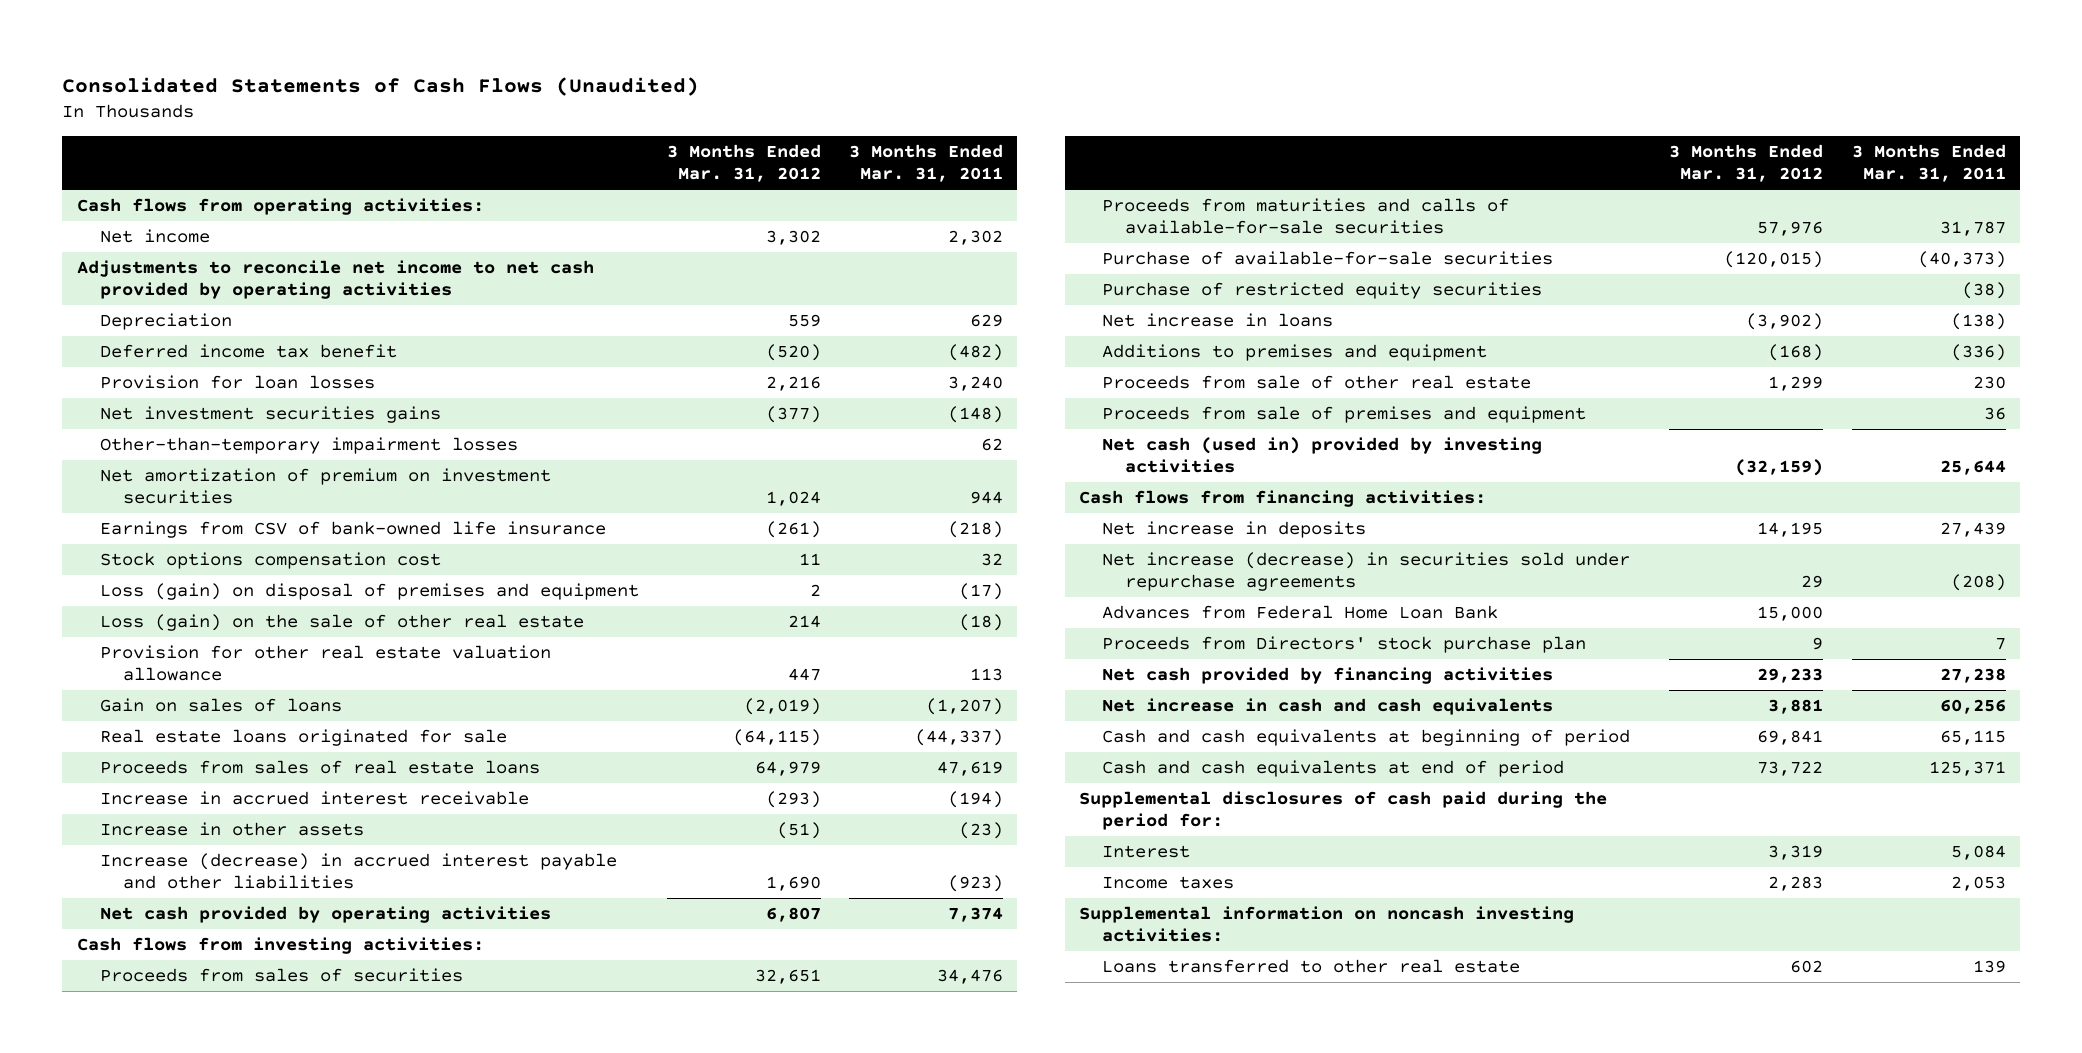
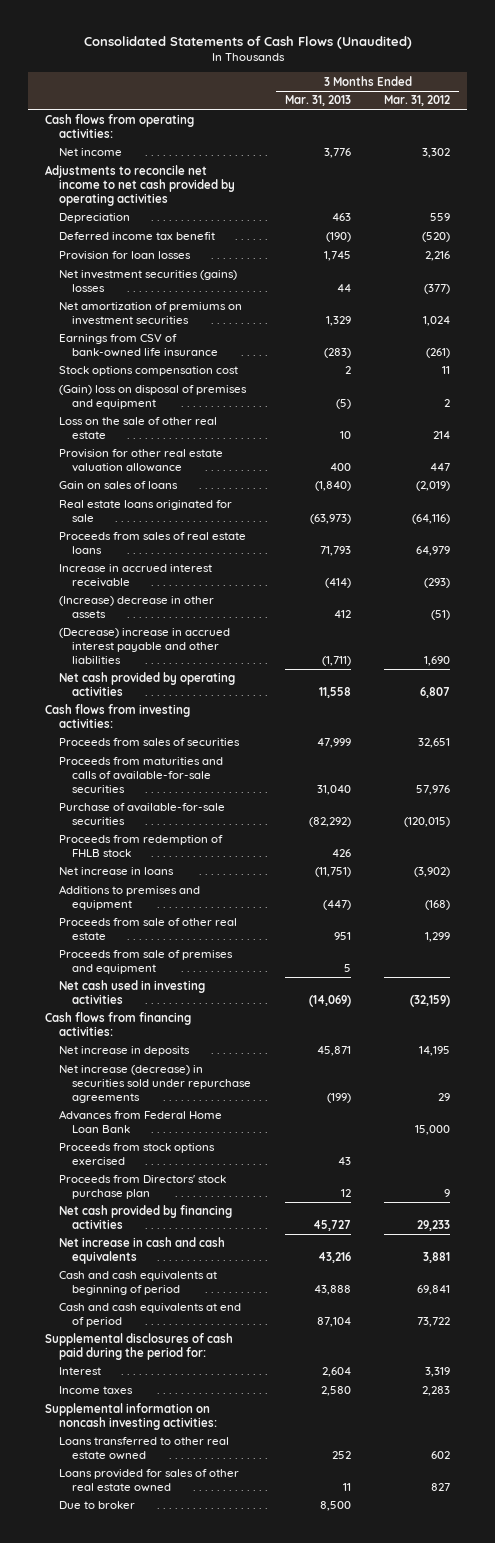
- | 3 Months Ended Mar. 31, 2012 | 3 Months Ended Mar. 31, 2011
+ | 3 Months Ended Mar. 31, 2013 | 3 Months Ended Mar. 31, 2012
- Net investment securities gains | (377) | (148)
- Other-than-temporary impairment losses | | 62
- Net amortization of premium on investment securities | 1,024 | 944
+ Net investment securities (gains) losses | 44 | (377)
+ Net amortization of premiums on investment securities | 1,329 | 1,024
- Loss (gain) on disposal of premises and equipment | 2 | (17)
- Loss (gain) on the sale of other real estate | 214 | (18)
+ (Gain) loss on disposal of premises and equipment | (5) | 2
+ Loss on the sale of other real estate | 10 | 214
- Real estate loans originated for sale | (64,115) | (44,337)
+ Real estate loans originated for sale | (63,973) | (64,116)
- Increase in other assets | (51) | (23)
- Increase (decrease) in accrued interest payable and other liabilities | 1,690 | (923)
+ (Increase) decrease in other assets | 412 | (51)
+ (Decrease) increase in accrued interest payable and other liabilities | (1,711) | 1,690
- Purchase of restricted equity securities | | (38)
+ Proceeds from redemption of FHLB stock | 426 |
- Net cash (used in) provided by investing activities | (32,159) | 25,644
+ Net cash used in investing activities | (14,069) | (32,159)
+ Proceeds from stock options exercised | 43 |
- Loans transferred to other real estate | 602 | 139
+ Loans transferred to other real estate owned | 252 | 602
+ Loans provided for sales of other real estate owned | 11 | 827
+ Due to broker | 8,500 |

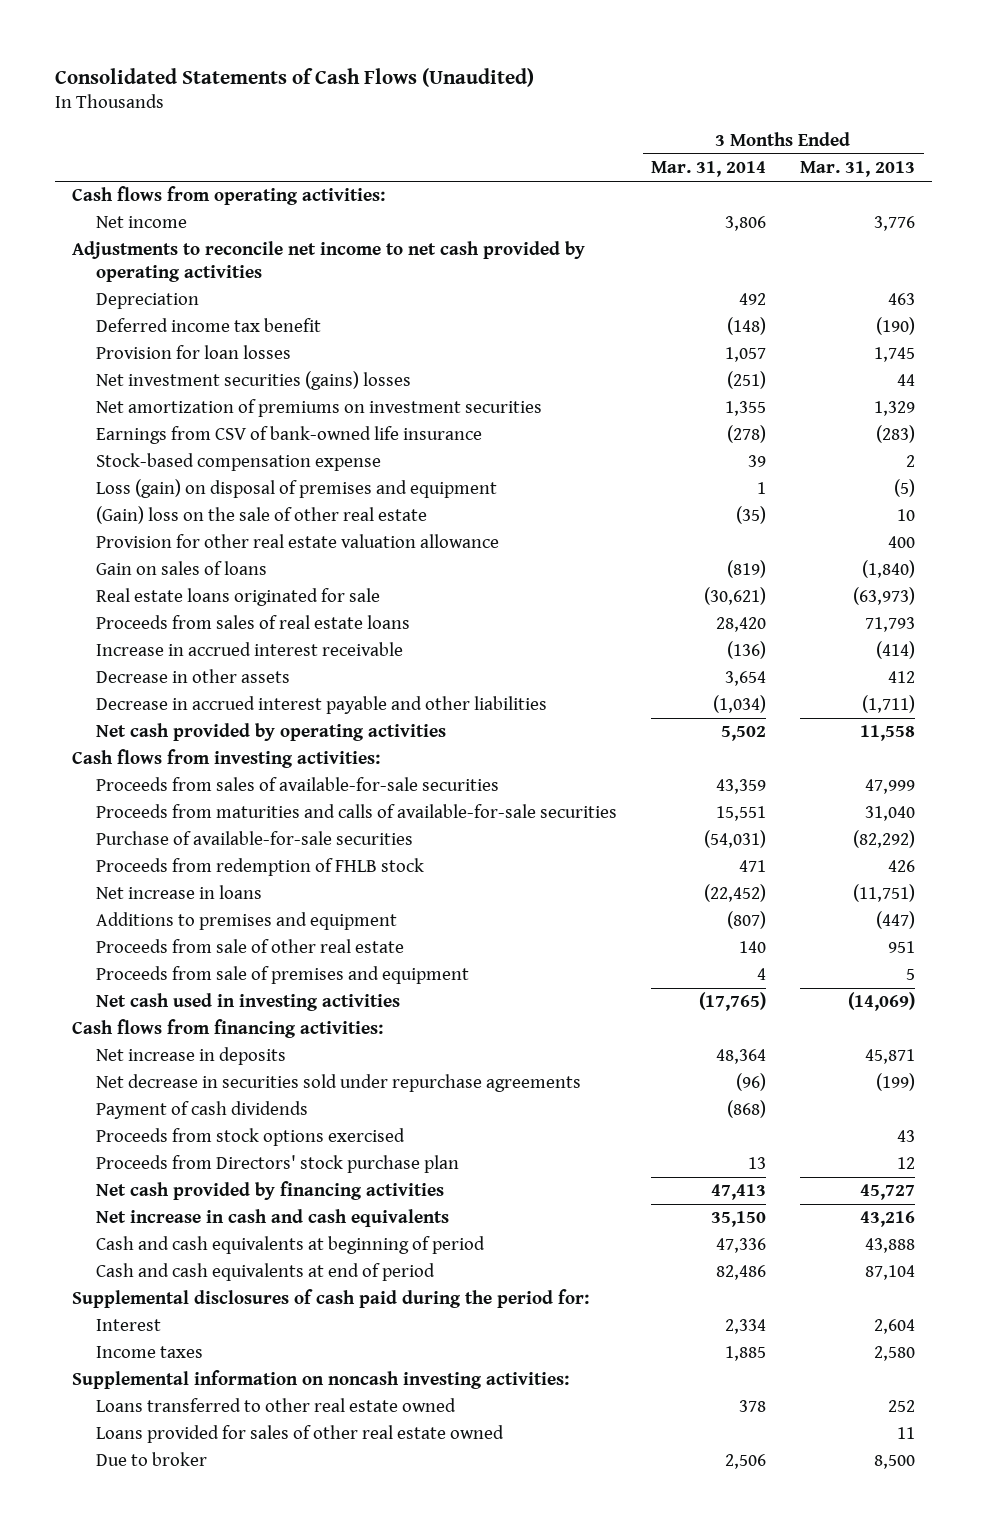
- | 3 Months Ended Mar. 31, 2013 | 3 Months Ended Mar. 31, 2012
+ | 3 Months Ended Mar. 31, 2014 | 3 Months Ended Mar. 31, 2013
- Stock options compensation cost | 2 | 11
- (Gain) loss on disposal of premises and equipment | (5) | 2
- Loss on the sale of other real estate | 10 | 214
+ Stock-based compensation expense | 39 | 2
+ Loss (gain) on disposal of premises and equipment | 1 | (5)
+ (Gain) loss on the sale of other real estate | (35) | 10
- (Increase) decrease in other assets | 412 | (51)
- (Decrease) increase in accrued interest payable and other liabilities | (1,711) | 1,690
+ Decrease in other assets | 3,654 | 412
+ Decrease in accrued interest payable and other liabilities | (1,034) | (1,711)
- Proceeds from sales of securities | 47,999 | 32,651
+ Proceeds from sales of available-for-sale securities | 43,359 | 47,999
- Net increase (decrease) in securities sold under repurchase agreements | (199) | 29
- Advances from Federal Home Loan Bank | | 15,000
+ Net decrease in securities sold under repurchase agreements | (96) | (199)
+ Payment of cash dividends | (868) |

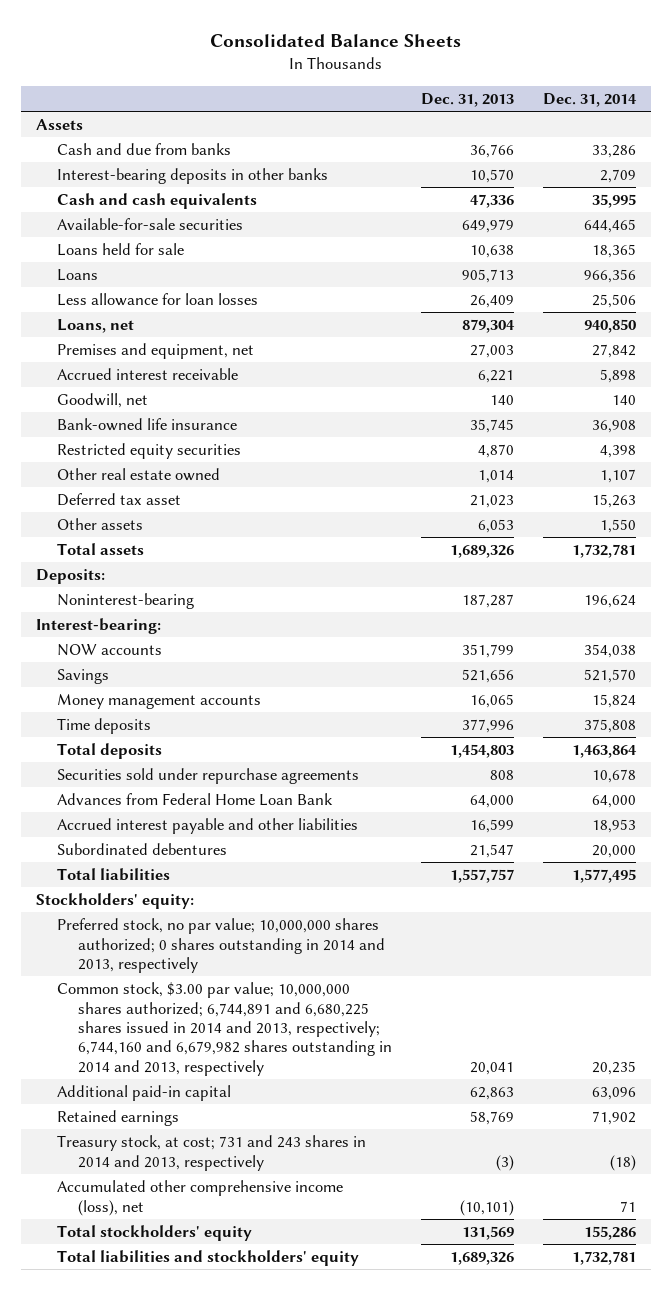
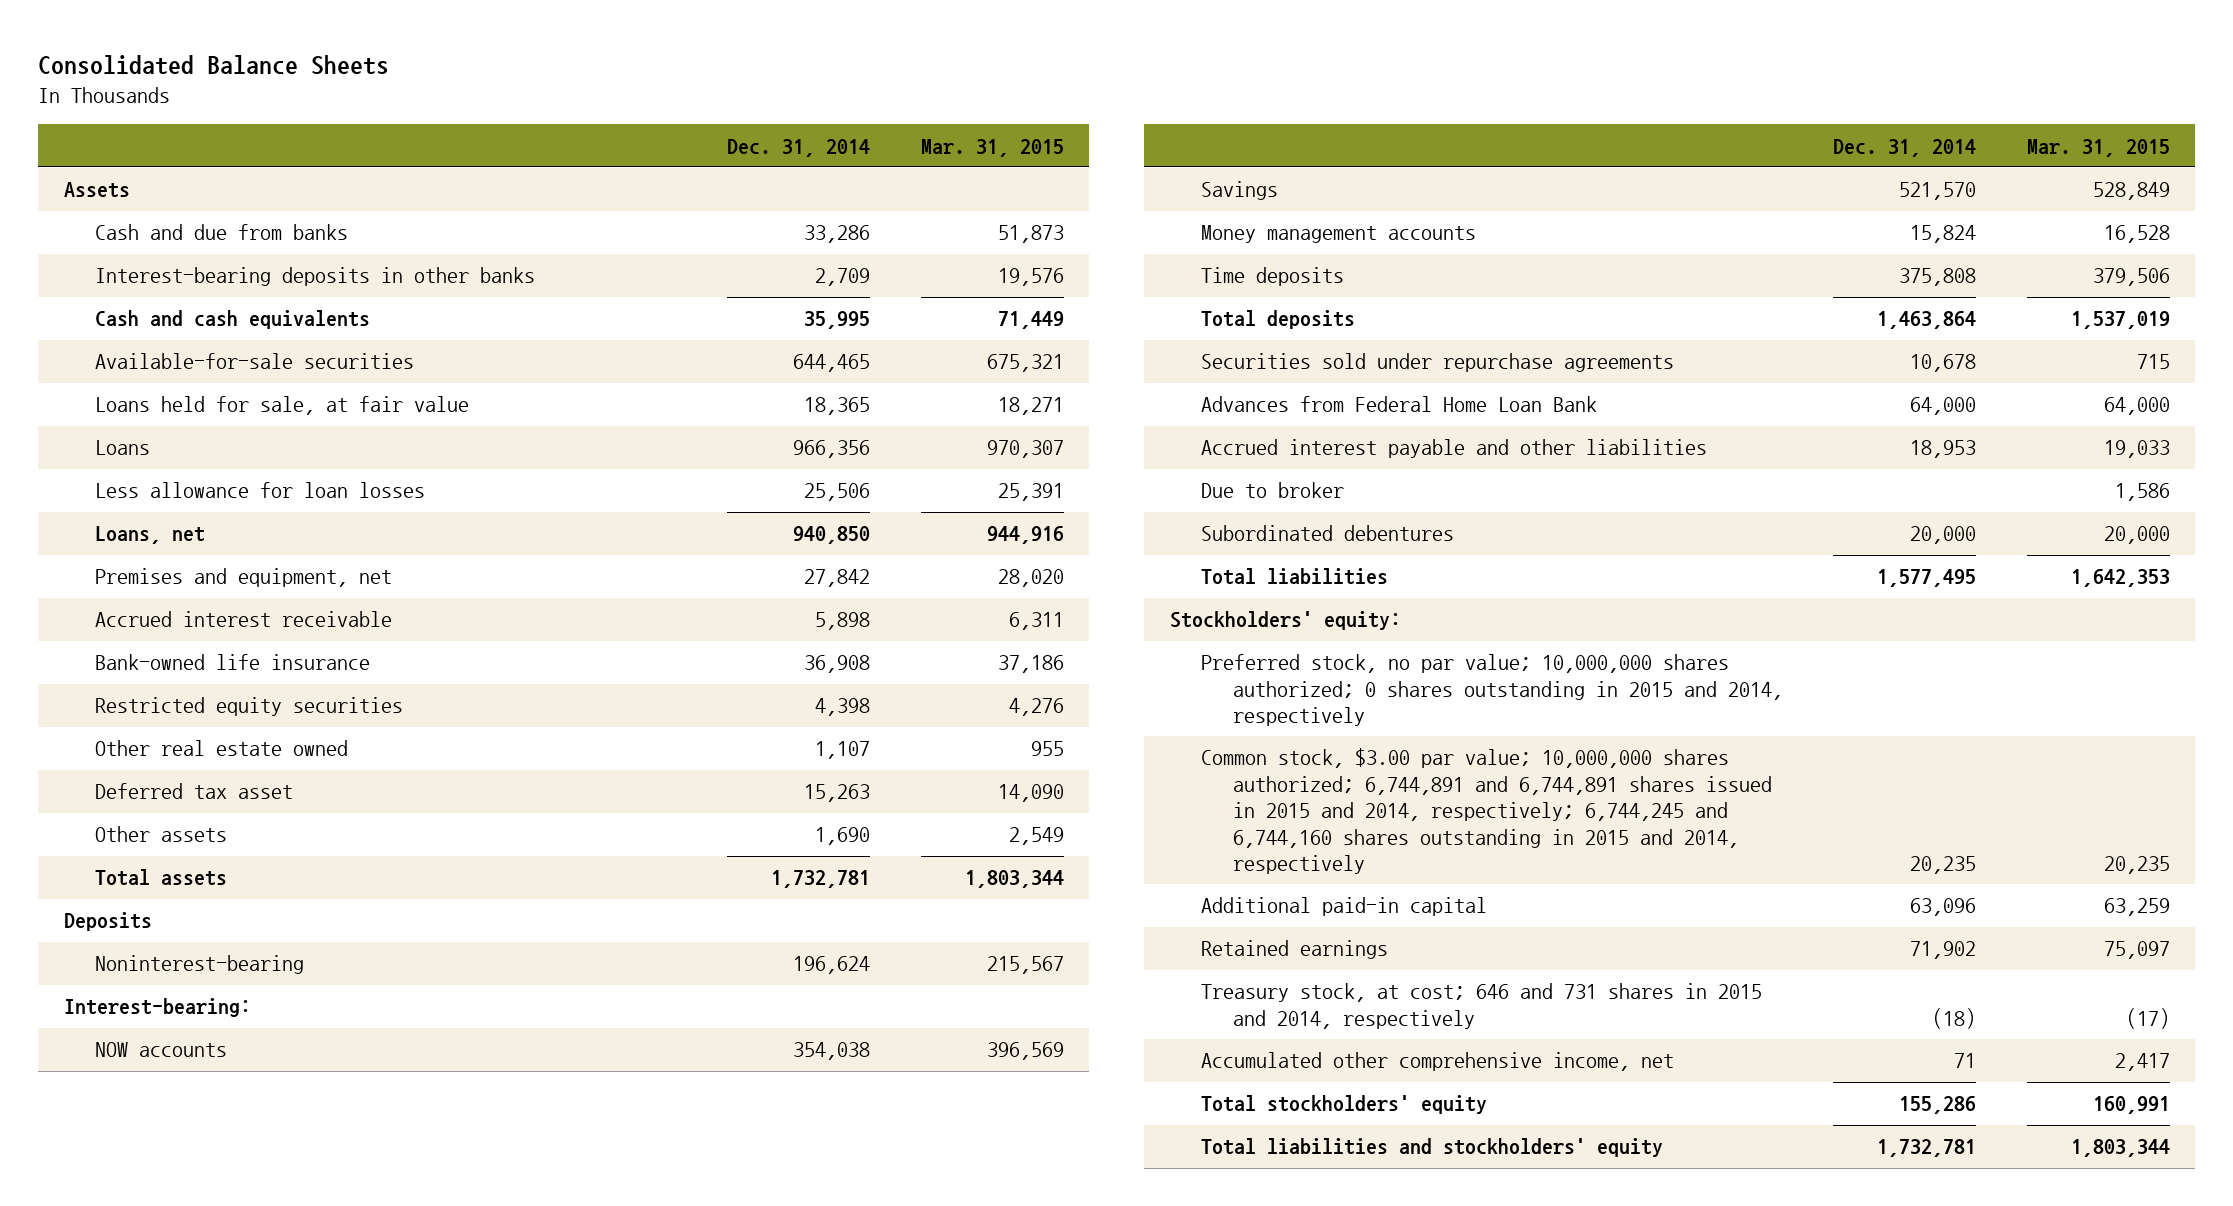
- | Dec. 31, 2013 | Dec. 31, 2014
+ | Dec. 31, 2014 | Mar. 31, 2015
- Loans held for sale | 10,638 | 18,365
+ Loans held for sale, at fair value | 18,365 | 18,271
- Goodwill, net | 140 | 140
- Other assets | 6,053 | 1,550
+ Other assets | 1,690 | 2,549
- Deposits:
+ Deposits
+ Due to broker | | 1,586
- Preferred stock, no par value; 10,000,000 shares authorized; 0 shares outstanding in 2014 and 2013, respectively
- Common stock, $3.00 par value; 10,000,000 shares authorized; 6,744,891 and 6,680,225 shares issued in 2014 and 2013, respectively; 6,744,160 and 6,679,982 shares outstanding in 2014 and 2013, respectively | 20,041 | 20,235
+ Preferred stock, no par value; 10,000,000 shares authorized; 0 shares outstanding in 2015 and 2014, respectively
+ Common stock, $3.00 par value; 10,000,000 shares authorized; 6,744,891 and 6,744,891 shares issued in 2015 and 2014, respectively; 6,744,245 and 6,744,160 shares outstanding in 2015 and 2014, respectively | 20,235 | 20,235
- Treasury stock, at cost; 731 and 243 shares in 2014 and 2013, respectively | (3) | (18)
- Accumulated other comprehensive income (loss), net | (10,101) | 71
+ Treasury stock, at cost; 646 and 731 shares in 2015 and 2014, respectively | (18) | (17)
+ Accumulated other comprehensive income, net | 71 | 2,417

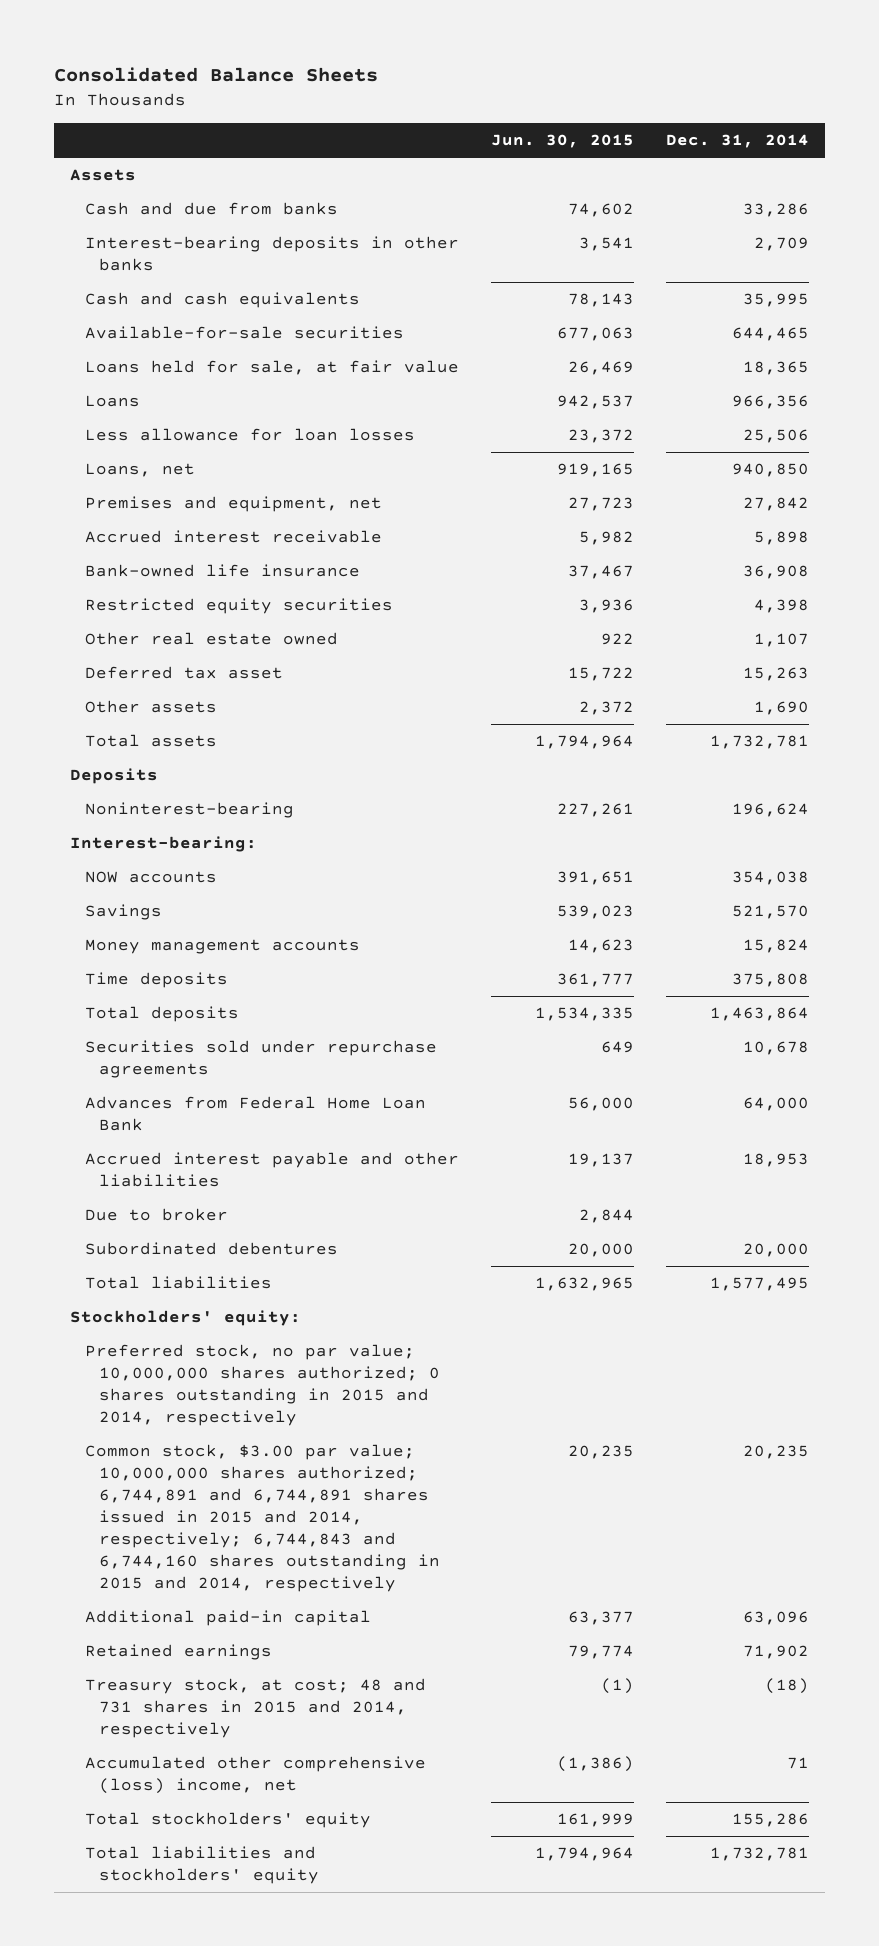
- | Dec. 31, 2014 | Mar. 31, 2015
+ | Jun. 30, 2015 | Dec. 31, 2014
- Common stock, $3.00 par value; 10,000,000 shares authorized; 6,744,891 and 6,744,891 shares issued in 2015 and 2014, respectively; 6,744,245 and 6,744,160 shares outstanding in 2015 and 2014, respectively | 20,235 | 20,235
+ Common stock, $3.00 par value; 10,000,000 shares authorized; 6,744,891 and 6,744,891 shares issued in 2015 and 2014, respectively; 6,744,843 and 6,744,160 shares outstanding in 2015 and 2014, respectively | 20,235 | 20,235
- Treasury stock, at cost; 646 and 731 shares in 2015 and 2014, respectively | (18) | (17)
- Accumulated other comprehensive income, net | 71 | 2,417
+ Treasury stock, at cost; 48 and 731 shares in 2015 and 2014, respectively | (1) | (18)
+ Accumulated other comprehensive (loss) income, net | (1,386) | 71

